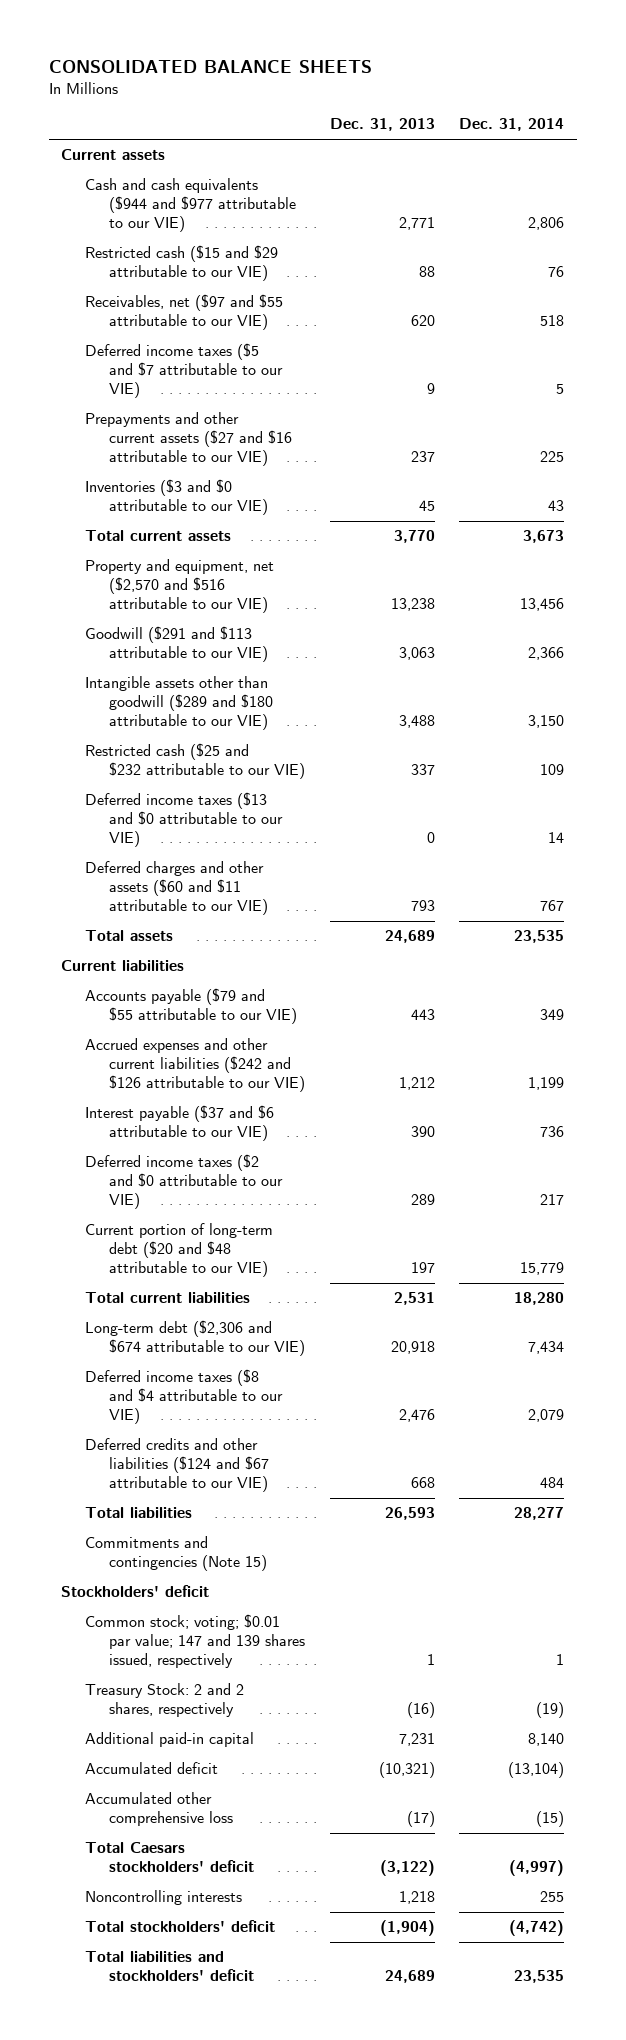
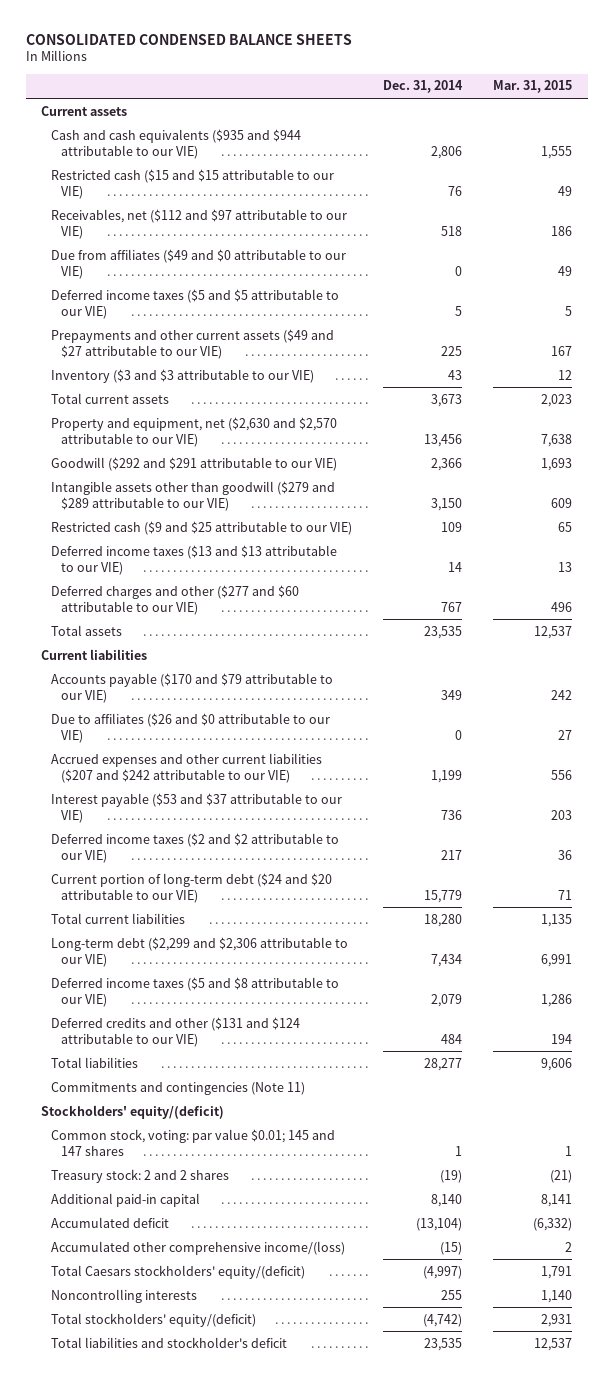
- CONSOLIDATED BALANCE SHEETS
+ CONSOLIDATED CONDENSED BALANCE SHEETS
- | Dec. 31, 2013 | Dec. 31, 2014
+ | Dec. 31, 2014 | Mar. 31, 2015
- Cash and cash equivalents ($944 and $977 attributable to our VIE) | 2,771 | 2,806
- Restricted cash ($15 and $29 attributable to our VIE) | 88 | 76
- Receivables, net ($97 and $55 attributable to our VIE) | 620 | 518
- Deferred income taxes ($5 and $7 attributable to our VIE) | 9 | 5
- Prepayments and other current assets ($27 and $16 attributable to our VIE) | 237 | 225
- Inventories ($3 and $0 attributable to our VIE) | 45 | 43
+ Cash and cash equivalents ($935 and $944 attributable to our VIE) | 2,806 | 1,555
+ Restricted cash ($15 and $15 attributable to our VIE) | 76 | 49
+ Receivables, net ($112 and $97 attributable to our VIE) | 518 | 186
+ Due from affiliates ($49 and $0 attributable to our VIE) | 0 | 49
+ Deferred income taxes ($5 and $5 attributable to our VIE) | 5 | 5
+ Prepayments and other current assets ($49 and $27 attributable to our VIE) | 225 | 167
+ Inventory ($3 and $3 attributable to our VIE) | 43 | 12
- Property and equipment, net ($2,570 and $516 attributable to our VIE) | 13,238 | 13,456
- Goodwill ($291 and $113 attributable to our VIE) | 3,063 | 2,366
- Intangible assets other than goodwill ($289 and $180 attributable to our VIE) | 3,488 | 3,150
- Restricted cash ($25 and $232 attributable to our VIE) | 337 | 109
- Deferred income taxes ($13 and $0 attributable to our VIE) | 0 | 14
- Deferred charges and other assets ($60 and $11 attributable to our VIE) | 793 | 767
+ Property and equipment, net ($2,630 and $2,570 attributable to our VIE) | 13,456 | 7,638
+ Goodwill ($292 and $291 attributable to our VIE) | 2,366 | 1,693
+ Intangible assets other than goodwill ($279 and $289 attributable to our VIE) | 3,150 | 609
+ Restricted cash ($9 and $25 attributable to our VIE) | 109 | 65
+ Deferred income taxes ($13 and $13 attributable to our VIE) | 14 | 13
+ Deferred charges and other ($277 and $60 attributable to our VIE) | 767 | 496
- Accounts payable ($79 and $55 attributable to our VIE) | 443 | 349
- Accrued expenses and other current liabilities ($242 and $126 attributable to our VIE) | 1,212 | 1,199
- Interest payable ($37 and $6 attributable to our VIE) | 390 | 736
- Deferred income taxes ($2 and $0 attributable to our VIE) | 289 | 217
- Current portion of long-term debt ($20 and $48 attributable to our VIE) | 197 | 15,779
+ Accounts payable ($170 and $79 attributable to our VIE) | 349 | 242
+ Due to affiliates ($26 and $0 attributable to our VIE) | 0 | 27
+ Accrued expenses and other current liabilities ($207 and $242 attributable to our VIE) | 1,199 | 556
+ Interest payable ($53 and $37 attributable to our VIE) | 736 | 203
+ Deferred income taxes ($2 and $2 attributable to our VIE) | 217 | 36
+ Current portion of long-term debt ($24 and $20 attributable to our VIE) | 15,779 | 71
- Long-term debt ($2,306 and $674 attributable to our VIE) | 20,918 | 7,434
- Deferred income taxes ($8 and $4 attributable to our VIE) | 2,476 | 2,079
- Deferred credits and other liabilities ($124 and $67 attributable to our VIE) | 668 | 484
+ Long-term debt ($2,299 and $2,306 attributable to our VIE) | 7,434 | 6,991
+ Deferred income taxes ($5 and $8 attributable to our VIE) | 2,079 | 1,286
+ Deferred credits and other ($131 and $124 attributable to our VIE) | 484 | 194
- Commitments and contingencies (Note 15)
- Stockholders' deficit
- Common stock; voting; $0.01 par value; 147 and 139 shares issued, respectively | 1 | 1
- Treasury Stock: 2 and 2 shares, respectively | (16) | (19)
+ Commitments and contingencies (Note 11)
+ Stockholders' equity/(deficit)
+ Common stock, voting: par value $0.01; 145 and 147 shares | 1 | 1
+ Treasury stock: 2 and 2 shares | (19) | (21)
- Accumulated other comprehensive loss | (17) | (15)
- Total Caesars stockholders' deficit | (3,122) | (4,997)
+ Accumulated other comprehensive income/(loss) | (15) | 2
+ Total Caesars stockholders' equity/(deficit) | (4,997) | 1,791
- Total stockholders' deficit | (1,904) | (4,742)
- Total liabilities and stockholders' deficit | 24,689 | 23,535
+ Total stockholders' equity/(deficit) | (4,742) | 2,931
+ Total liabilities and stockholder's deficit | 23,535 | 12,537

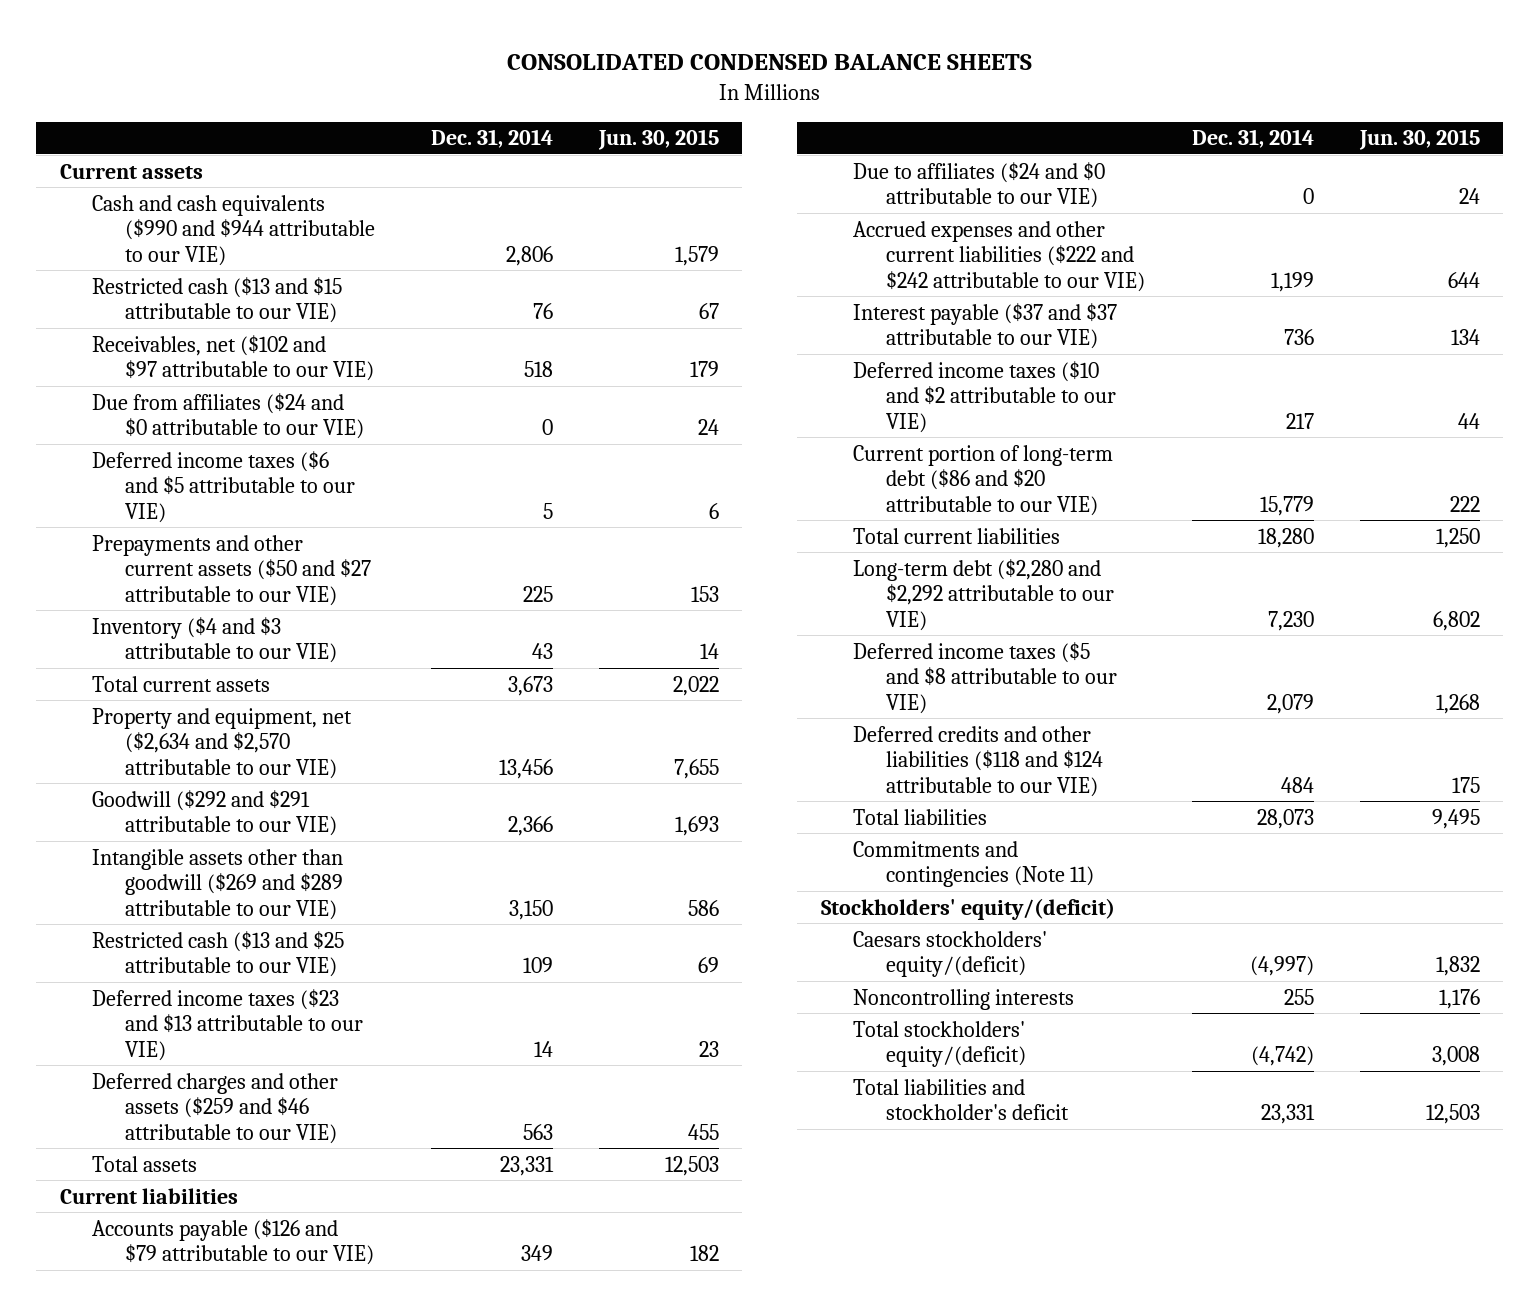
- | Dec. 31, 2014 | Mar. 31, 2015
+ | Dec. 31, 2014 | Jun. 30, 2015
- Cash and cash equivalents ($935 and $944 attributable to our VIE) | 2,806 | 1,555
- Restricted cash ($15 and $15 attributable to our VIE) | 76 | 49
- Receivables, net ($112 and $97 attributable to our VIE) | 518 | 186
- Due from affiliates ($49 and $0 attributable to our VIE) | 0 | 49
- Deferred income taxes ($5 and $5 attributable to our VIE) | 5 | 5
- Prepayments and other current assets ($49 and $27 attributable to our VIE) | 225 | 167
- Inventory ($3 and $3 attributable to our VIE) | 43 | 12
+ Cash and cash equivalents ($990 and $944 attributable to our VIE) | 2,806 | 1,579
+ Restricted cash ($13 and $15 attributable to our VIE) | 76 | 67
+ Receivables, net ($102 and $97 attributable to our VIE) | 518 | 179
+ Due from affiliates ($24 and $0 attributable to our VIE) | 0 | 24
+ Deferred income taxes ($6 and $5 attributable to our VIE) | 5 | 6
+ Prepayments and other current assets ($50 and $27 attributable to our VIE) | 225 | 153
+ Inventory ($4 and $3 attributable to our VIE) | 43 | 14
- Property and equipment, net ($2,630 and $2,570 attributable to our VIE) | 13,456 | 7,638
+ Property and equipment, net ($2,634 and $2,570 attributable to our VIE) | 13,456 | 7,655
- Intangible assets other than goodwill ($279 and $289 attributable to our VIE) | 3,150 | 609
- Restricted cash ($9 and $25 attributable to our VIE) | 109 | 65
- Deferred income taxes ($13 and $13 attributable to our VIE) | 14 | 13
- Deferred charges and other ($277 and $60 attributable to our VIE) | 767 | 496
- Total assets | 23,535 | 12,537
+ Intangible assets other than goodwill ($269 and $289 attributable to our VIE) | 3,150 | 586
+ Restricted cash ($13 and $25 attributable to our VIE) | 109 | 69
+ Deferred income taxes ($23 and $13 attributable to our VIE) | 14 | 23
+ Deferred charges and other assets ($259 and $46 attributable to our VIE) | 563 | 455
+ Total assets | 23,331 | 12,503
- Accounts payable ($170 and $79 attributable to our VIE) | 349 | 242
- Due to affiliates ($26 and $0 attributable to our VIE) | 0 | 27
- Accrued expenses and other current liabilities ($207 and $242 attributable to our VIE) | 1,199 | 556
- Interest payable ($53 and $37 attributable to our VIE) | 736 | 203
- Deferred income taxes ($2 and $2 attributable to our VIE) | 217 | 36
- Current portion of long-term debt ($24 and $20 attributable to our VIE) | 15,779 | 71
+ Accounts payable ($126 and $79 attributable to our VIE) | 349 | 182
+ Due to affiliates ($24 and $0 attributable to our VIE) | 0 | 24
+ Accrued expenses and other current liabilities ($222 and $242 attributable to our VIE) | 1,199 | 644
+ Interest payable ($37 and $37 attributable to our VIE) | 736 | 134
+ Deferred income taxes ($10 and $2 attributable to our VIE) | 217 | 44
+ Current portion of long-term debt ($86 and $20 attributable to our VIE) | 15,779 | 222
- Long-term debt ($2,299 and $2,306 attributable to our VIE) | 7,434 | 6,991
+ Long-term debt ($2,280 and $2,292 attributable to our VIE) | 7,230 | 6,802
- Deferred credits and other ($131 and $124 attributable to our VIE) | 484 | 194
- Total liabilities | 28,277 | 9,606
+ Deferred credits and other liabilities ($118 and $124 attributable to our VIE) | 484 | 175
+ Total liabilities | 28,073 | 9,495
- Common stock, voting: par value $0.01; 145 and 147 shares | 1 | 1
- Treasury stock: 2 and 2 shares | (19) | (21)
- Additional paid-in capital | 8,140 | 8,141
- Accumulated deficit | (13,104) | (6,332)
- Accumulated other comprehensive income/(loss) | (15) | 2
- Total Caesars stockholders' equity/(deficit) | (4,997) | 1,791
+ Caesars stockholders' equity/(deficit) | (4,997) | 1,832
- Total liabilities and stockholder's deficit | 23,535 | 12,537
+ Total liabilities and stockholder's deficit | 23,331 | 12,503

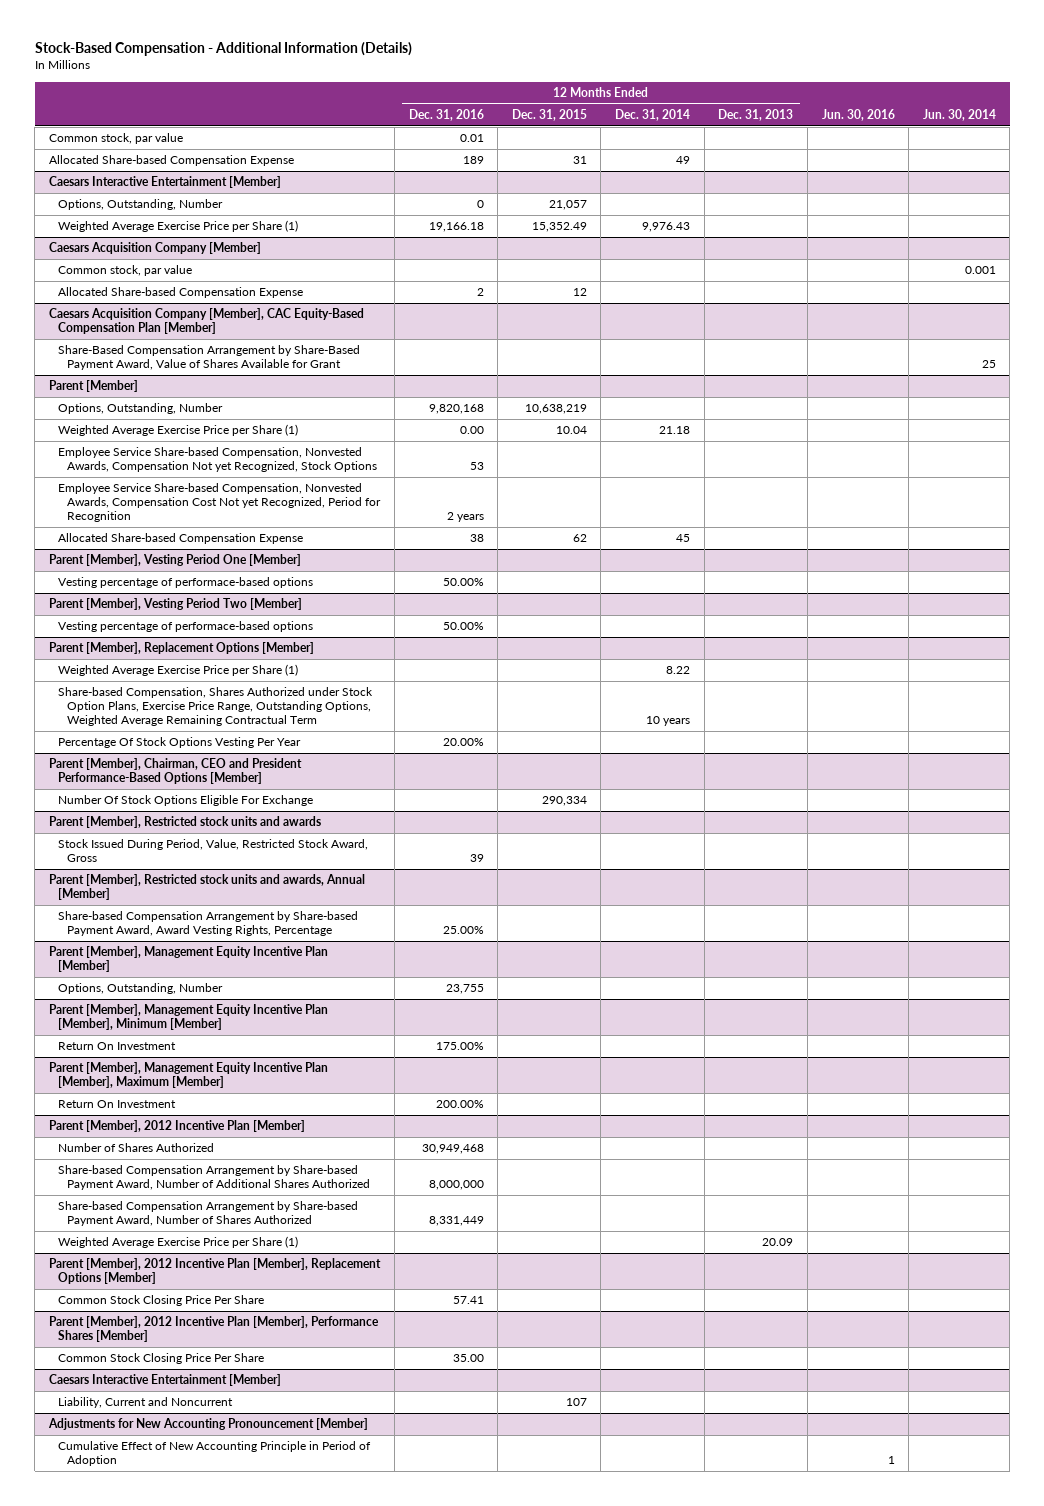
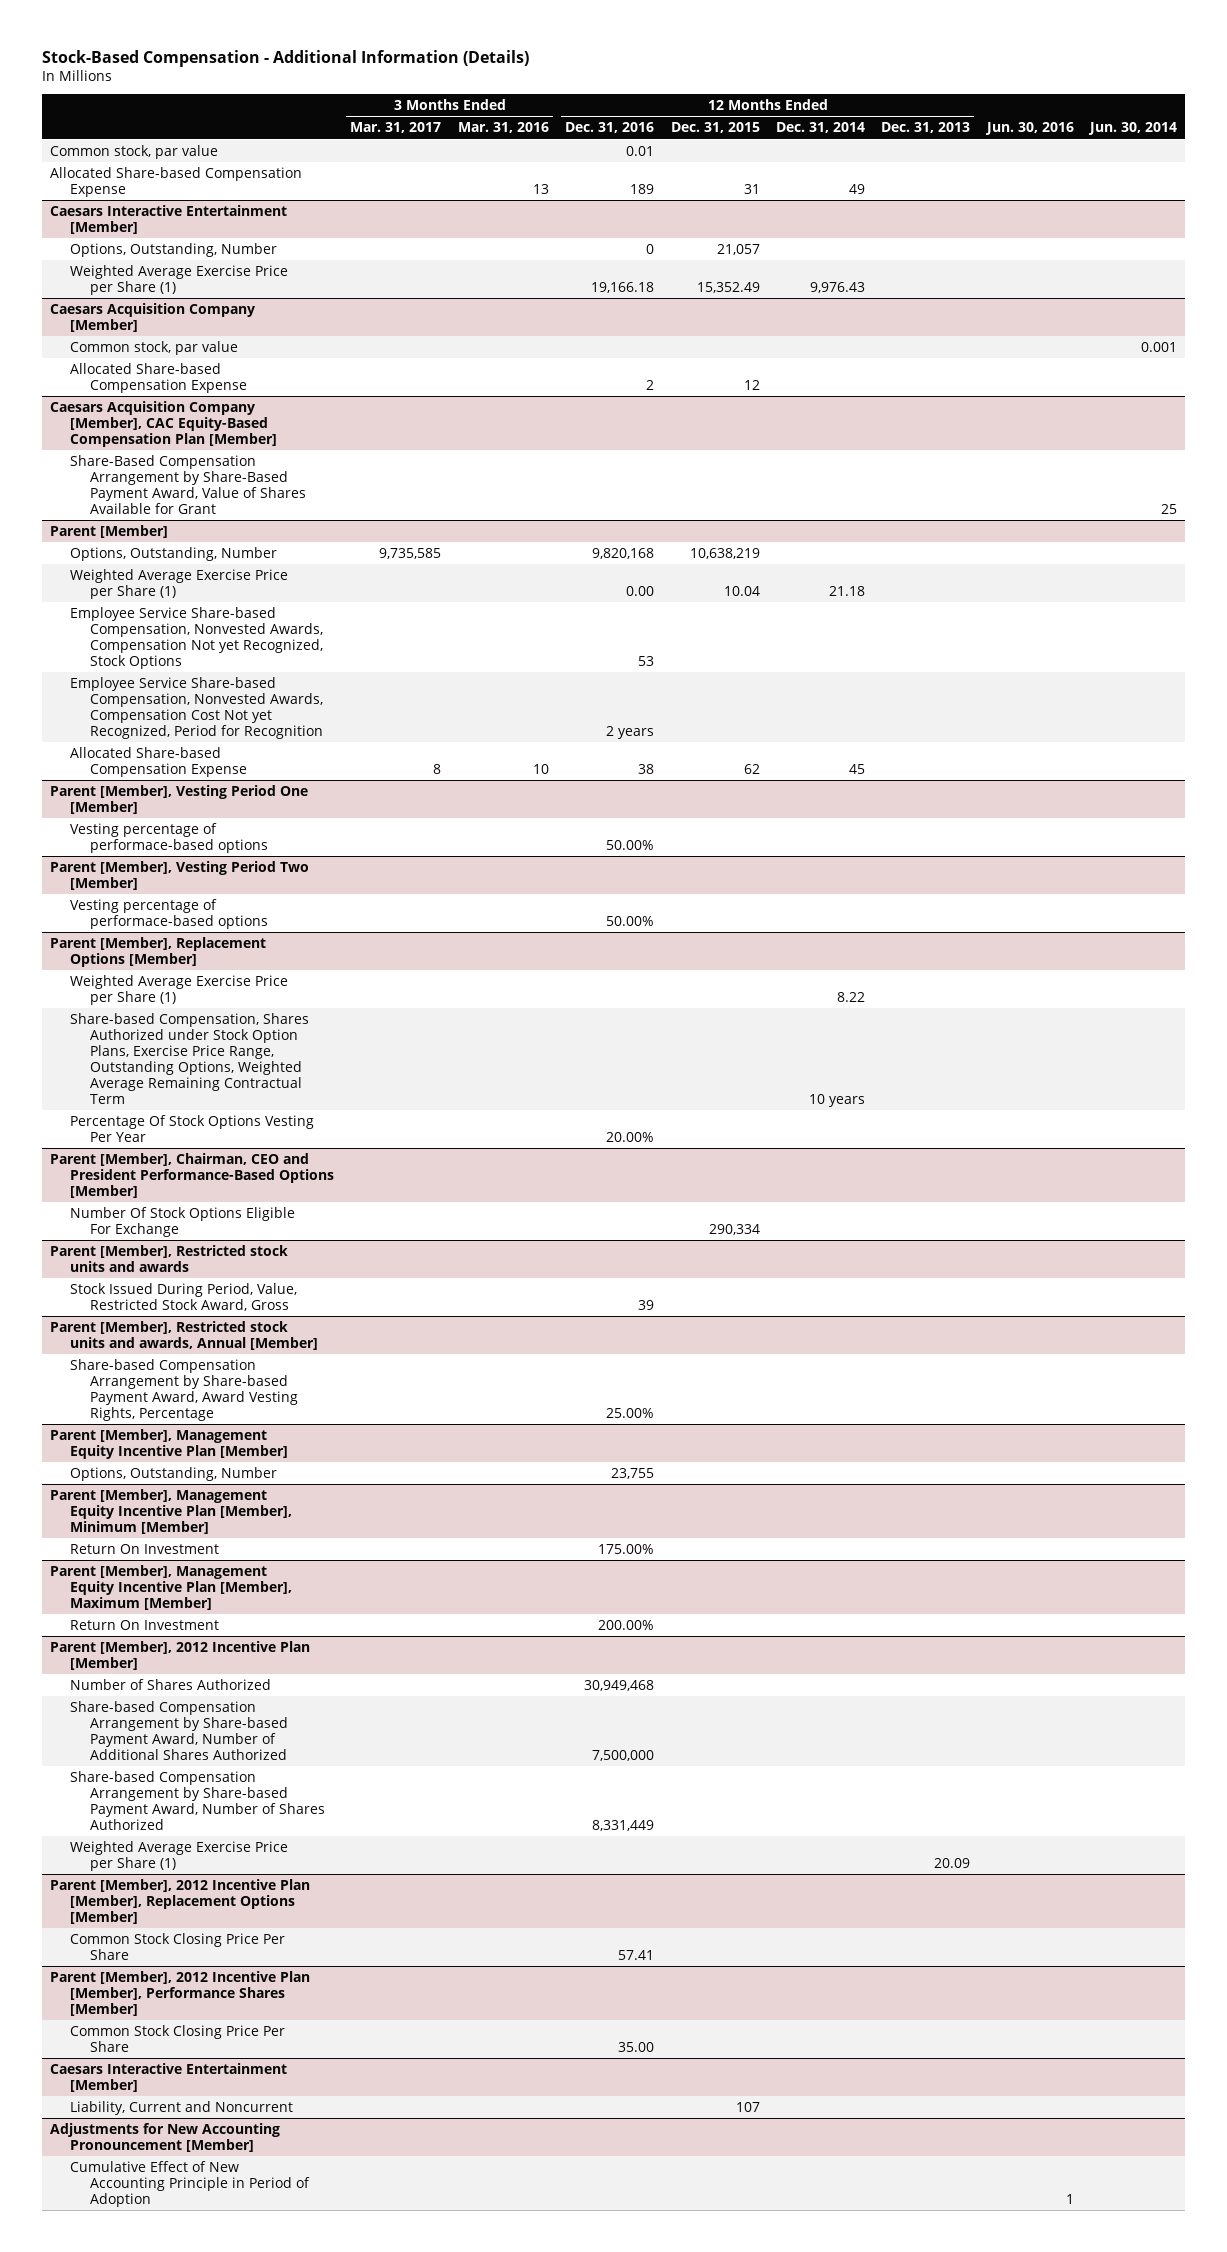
- | 12 Months Ended Dec. 31, 2016 | 12 Months Ended Dec. 31, 2015 | 12 Months Ended Dec. 31, 2014 | 12 Months Ended Dec. 31, 2013 | Jun. 30, 2016 | Jun. 30, 2014
+ | 3 Months Ended Mar. 31, 2017 | 3 Months Ended Mar. 31, 2016 | 12 Months Ended Dec. 31, 2016 | 12 Months Ended Dec. 31, 2015 | 12 Months Ended Dec. 31, 2014 | 12 Months Ended Dec. 31, 2013 | Jun. 30, 2016 | Jun. 30, 2014
@ Parent [Member], 2012 Incentive Plan [Member]
- Share-based Compensation Arrangement by Share-based Payment Award, Number of Additional Shares Authorized | 8,000,000 | | | | |
+ Share-based Compensation Arrangement by Share-based Payment Award, Number of Additional Shares Authorized | | | 7,500,000 | | | | |

